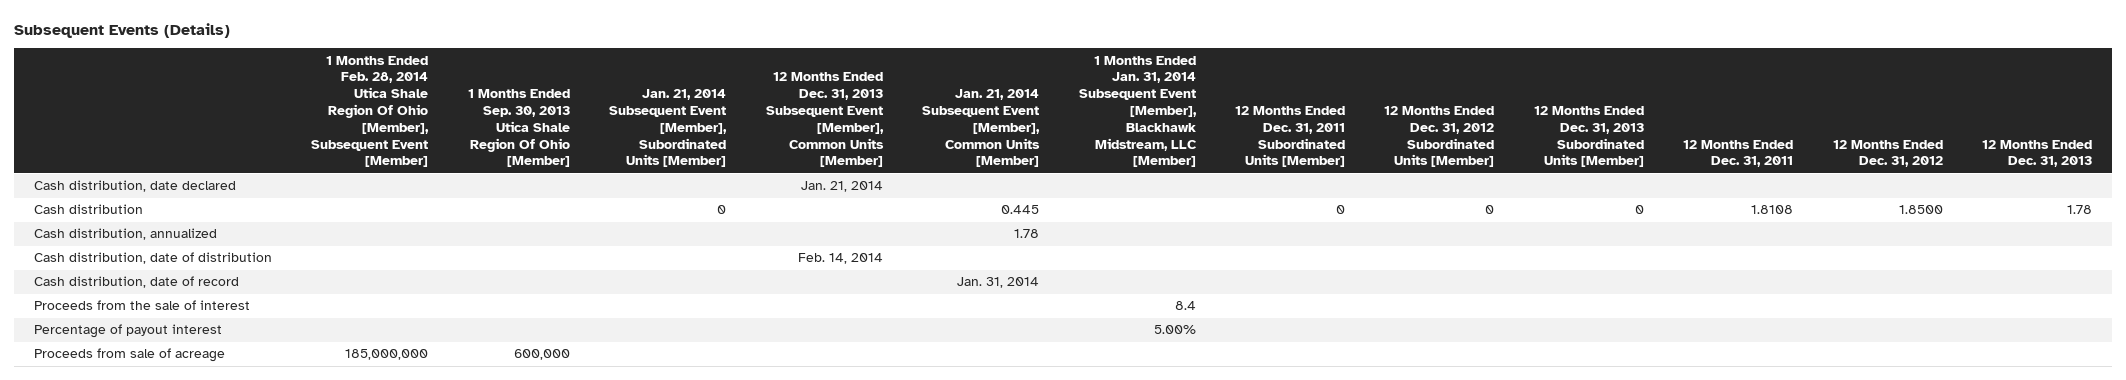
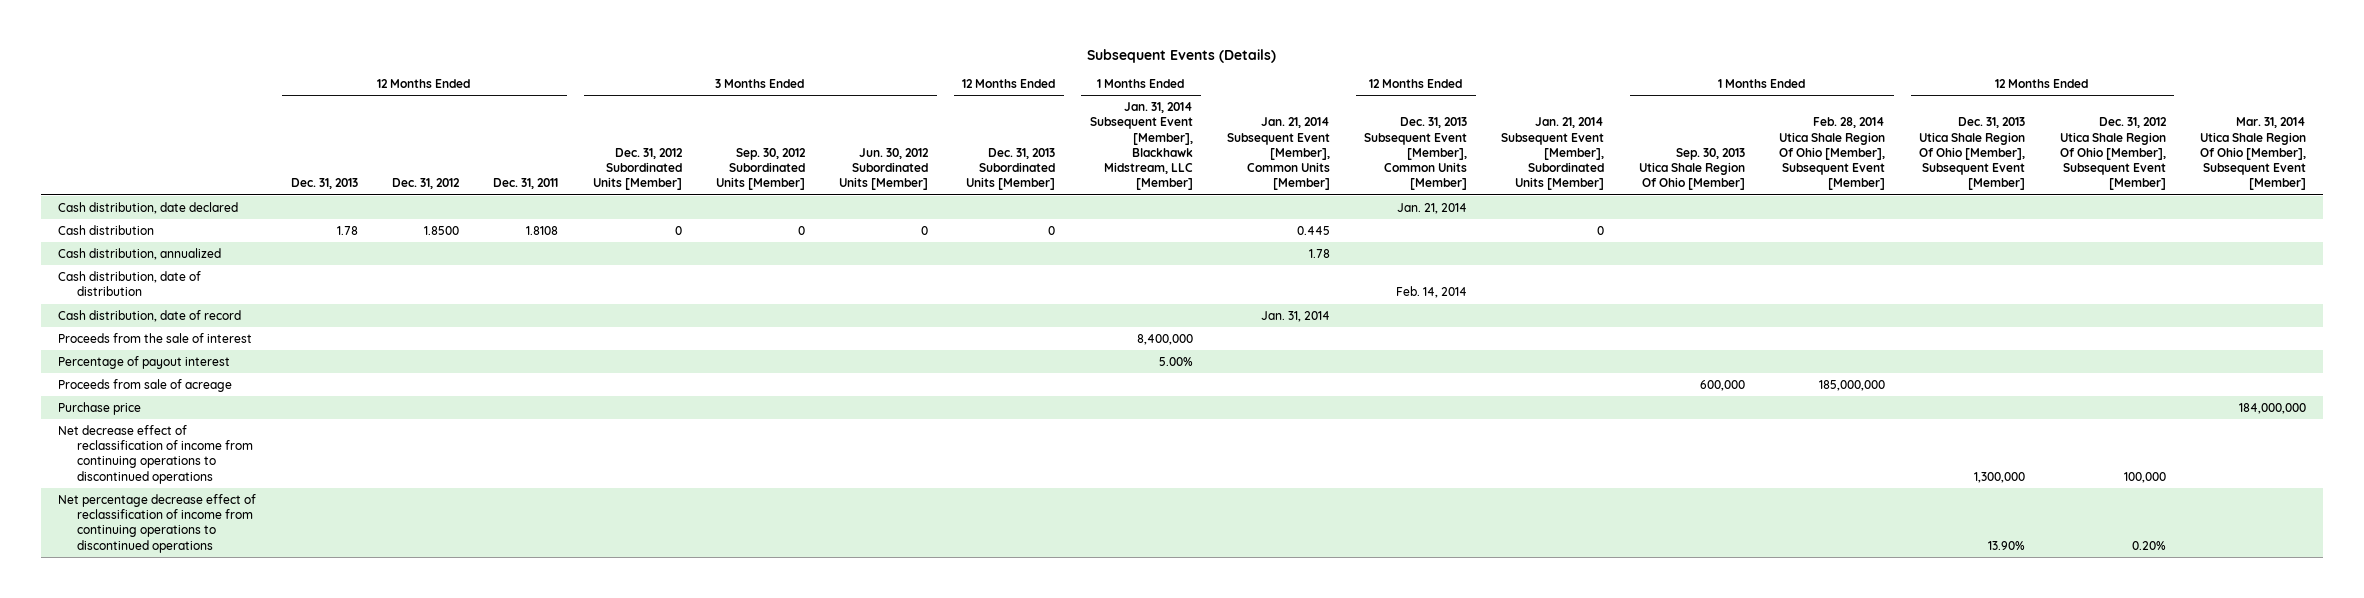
- | 1 Months Ended Feb. 28, 2014 Utica Shale Region Of Ohio [Member], Subsequent Event [Member] | 1 Months Ended Sep. 30, 2013 Utica Shale Region Of Ohio [Member] | Jan. 21, 2014 Subsequent Event [Member], Subordinated Units [Member] | 12 Months Ended Dec. 31, 2013 Subsequent Event [Member], Common Units [Member] | Jan. 21, 2014 Subsequent Event [Member], Common Units [Member] | 1 Months Ended Jan. 31, 2014 Subsequent Event [Member], Blackhawk Midstream, LLC [Member] | 12 Months Ended Dec. 31, 2011 Subordinated Units [Member] | 12 Months Ended Dec. 31, 2012 Subordinated Units [Member] | 12 Months Ended Dec. 31, 2013 Subordinated Units [Member] | 12 Months Ended Dec. 31, 2011 | 12 Months Ended Dec. 31, 2012 | 12 Months Ended Dec. 31, 2013
+ | 12 Months Ended Dec. 31, 2013 | 12 Months Ended Dec. 31, 2012 | 12 Months Ended Dec. 31, 2011 | 3 Months Ended Dec. 31, 2012 Subordinated Units [Member] | 3 Months Ended Sep. 30, 2012 Subordinated Units [Member] | 3 Months Ended Jun. 30, 2012 Subordinated Units [Member] | 12 Months Ended Dec. 31, 2013 Subordinated Units [Member] | 1 Months Ended Jan. 31, 2014 Subsequent Event [Member], Blackhawk Midstream, LLC [Member] | Jan. 21, 2014 Subsequent Event [Member], Common Units [Member] | 12 Months Ended Dec. 31, 2013 Subsequent Event [Member], Common Units [Member] | Jan. 21, 2014 Subsequent Event [Member], Subordinated Units [Member] | 1 Months Ended Sep. 30, 2013 Utica Shale Region Of Ohio [Member] | 1 Months Ended Feb. 28, 2014 Utica Shale Region Of Ohio [Member], Subsequent Event [Member] | 12 Months Ended Dec. 31, 2013 Utica Shale Region Of Ohio [Member], Subsequent Event [Member] | 12 Months Ended Dec. 31, 2012 Utica Shale Region Of Ohio [Member], Subsequent Event [Member] | Mar. 31, 2014 Utica Shale Region Of Ohio [Member], Subsequent Event [Member]
- Proceeds from the sale of interest | | | | | | 8.4 | | | | | |
+ Proceeds from the sale of interest | | | | | | | | 8,400,000 | | | | | | | |
+ Purchase price | | | | | | | | | | | | | | | | 184,000,000
+ Net decrease effect of reclassification of income from continuing operations to discontinued operations | | | | | | | | | | | | | | 1,300,000 | 100,000 |
+ Net percentage decrease effect of reclassification of income from continuing operations to discontinued operations | | | | | | | | | | | | | | 13.90% | 0.20% |

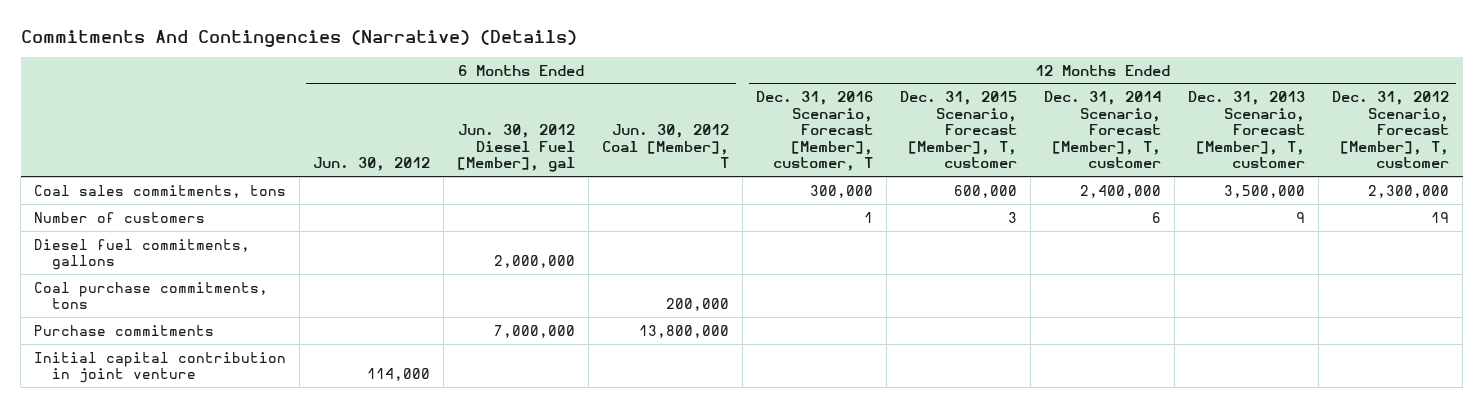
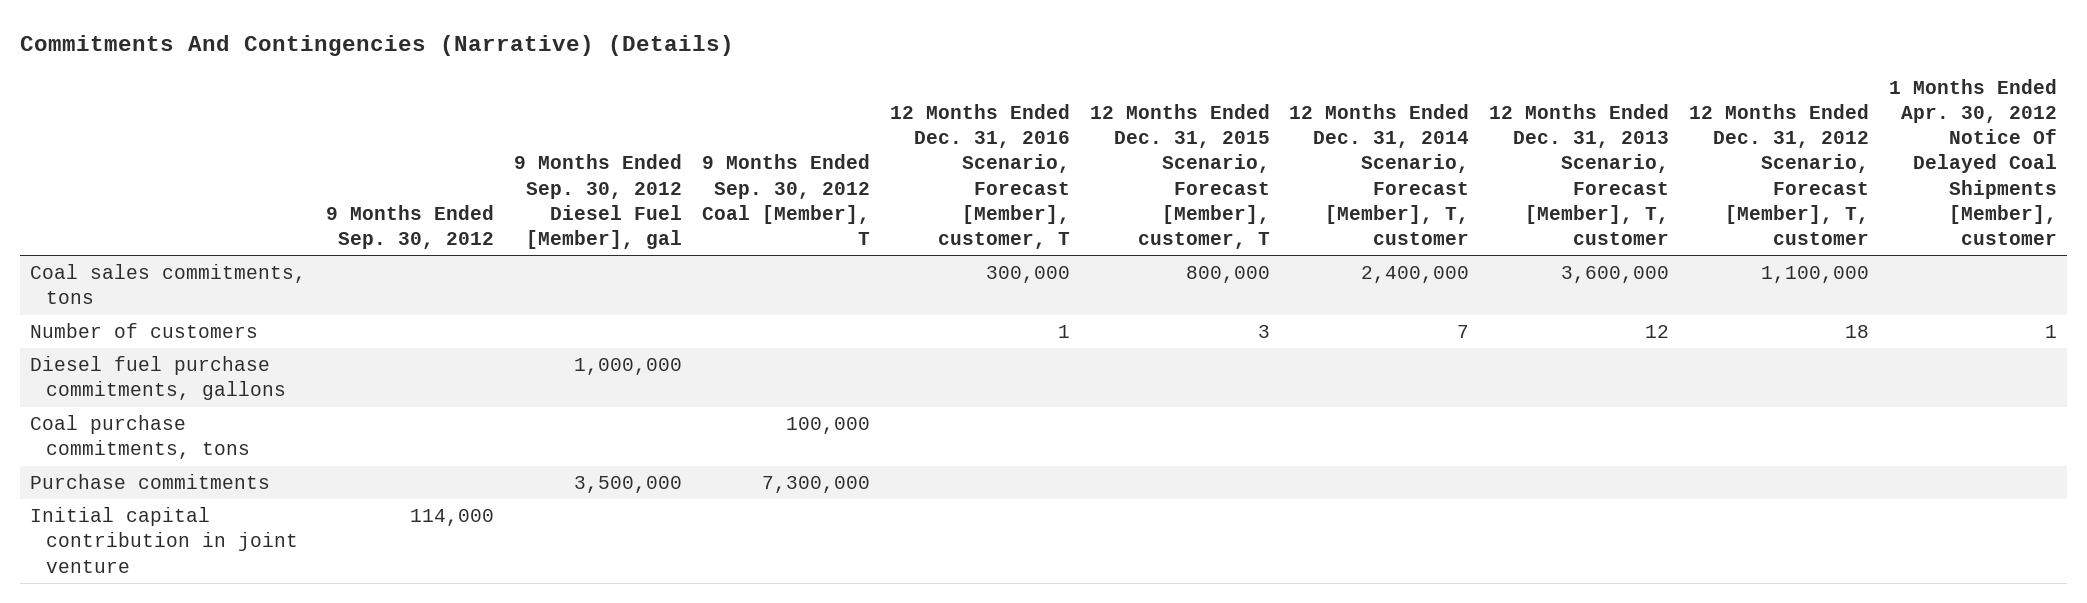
- | 6 Months Ended Jun. 30, 2012 | 6 Months Ended Jun. 30, 2012 Diesel Fuel [Member], gal | 6 Months Ended Jun. 30, 2012 Coal [Member], T | 12 Months Ended Dec. 31, 2016 Scenario, Forecast [Member], customer, T | 12 Months Ended Dec. 31, 2015 Scenario, Forecast [Member], T, customer | 12 Months Ended Dec. 31, 2014 Scenario, Forecast [Member], T, customer | 12 Months Ended Dec. 31, 2013 Scenario, Forecast [Member], T, customer | 12 Months Ended Dec. 31, 2012 Scenario, Forecast [Member], T, customer
+ | 9 Months Ended Sep. 30, 2012 | 9 Months Ended Sep. 30, 2012 Diesel Fuel [Member], gal | 9 Months Ended Sep. 30, 2012 Coal [Member], T | 12 Months Ended Dec. 31, 2016 Scenario, Forecast [Member], customer, T | 12 Months Ended Dec. 31, 2015 Scenario, Forecast [Member], customer, T | 12 Months Ended Dec. 31, 2014 Scenario, Forecast [Member], T, customer | 12 Months Ended Dec. 31, 2013 Scenario, Forecast [Member], T, customer | 12 Months Ended Dec. 31, 2012 Scenario, Forecast [Member], T, customer | 1 Months Ended Apr. 30, 2012 Notice Of Delayed Coal Shipments [Member], customer
- Coal sales commitments, tons | | | | 300,000 | 600,000 | 2,400,000 | 3,500,000 | 2,300,000
- Number of customers | | | | 1 | 3 | 6 | 9 | 19
- Diesel fuel commitments, gallons | | 2,000,000 | | | | | |
+ Coal sales commitments, tons | | | | 300,000 | 800,000 | 2,400,000 | 3,600,000 | 1,100,000 |
+ Number of customers | | | | 1 | 3 | 7 | 12 | 18 | 1
+ Diesel fuel purchase commitments, gallons | | 1,000,000 | | | | | | |

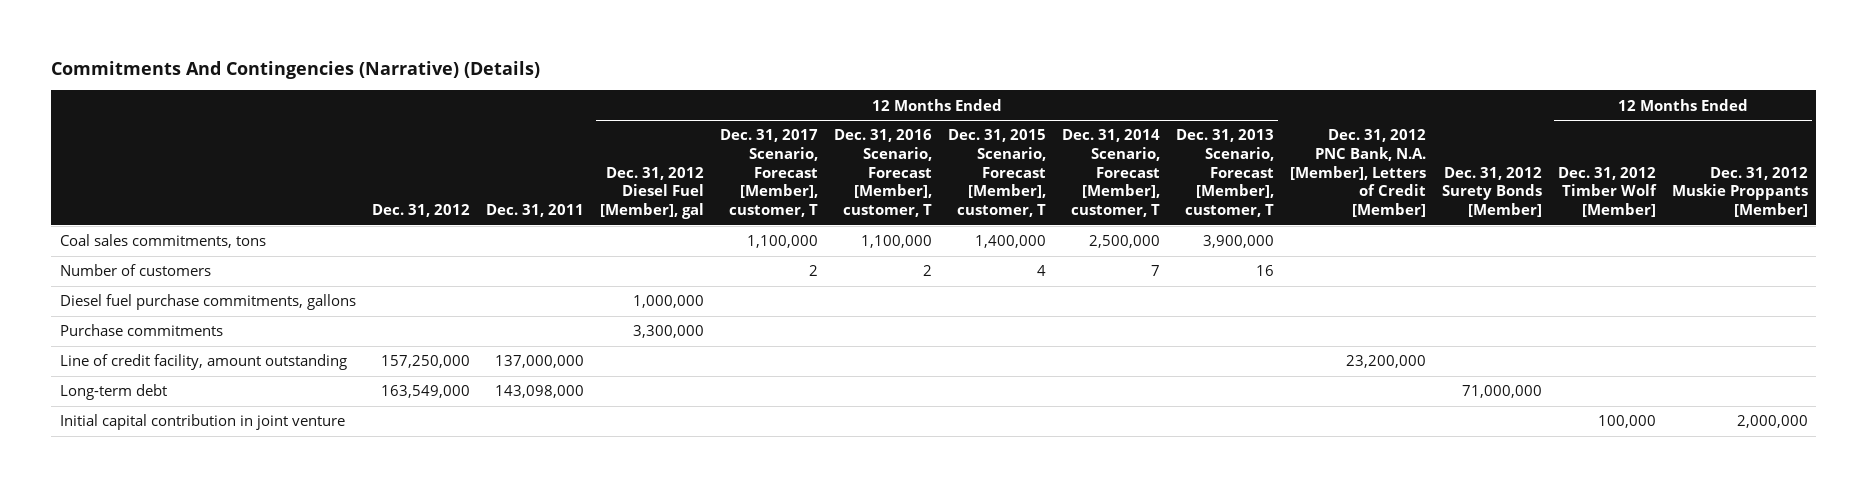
- | 9 Months Ended Sep. 30, 2012 | 9 Months Ended Sep. 30, 2012 Diesel Fuel [Member], gal | 9 Months Ended Sep. 30, 2012 Coal [Member], T | 12 Months Ended Dec. 31, 2016 Scenario, Forecast [Member], customer, T | 12 Months Ended Dec. 31, 2015 Scenario, Forecast [Member], customer, T | 12 Months Ended Dec. 31, 2014 Scenario, Forecast [Member], T, customer | 12 Months Ended Dec. 31, 2013 Scenario, Forecast [Member], T, customer | 12 Months Ended Dec. 31, 2012 Scenario, Forecast [Member], T, customer | 1 Months Ended Apr. 30, 2012 Notice Of Delayed Coal Shipments [Member], customer
+ | Dec. 31, 2012 | Dec. 31, 2011 | 12 Months Ended Dec. 31, 2012 Diesel Fuel [Member], gal | 12 Months Ended Dec. 31, 2017 Scenario, Forecast [Member], customer, T | 12 Months Ended Dec. 31, 2016 Scenario, Forecast [Member], customer, T | 12 Months Ended Dec. 31, 2015 Scenario, Forecast [Member], customer, T | 12 Months Ended Dec. 31, 2014 Scenario, Forecast [Member], customer, T | 12 Months Ended Dec. 31, 2013 Scenario, Forecast [Member], customer, T | Dec. 31, 2012 PNC Bank, N.A. [Member], Letters of Credit [Member] | Dec. 31, 2012 Surety Bonds [Member] | 12 Months Ended Dec. 31, 2012 Timber Wolf [Member] | 12 Months Ended Dec. 31, 2012 Muskie Proppants [Member]
- Coal sales commitments, tons | | | | 300,000 | 800,000 | 2,400,000 | 3,600,000 | 1,100,000 |
- Number of customers | | | | 1 | 3 | 7 | 12 | 18 | 1
+ Coal sales commitments, tons | | | | 1,100,000 | 1,100,000 | 1,400,000 | 2,500,000 | 3,900,000 | | | |
+ Number of customers | | | | 2 | 2 | 4 | 7 | 16 | | | |
- Coal purchase commitments, tons | | | 100,000 | | | | | |
+ Line of credit facility, amount outstanding | 157,250,000 | 137,000,000 | | | | | | | 23,200,000 | | |
+ Long-term debt | 163,549,000 | 143,098,000 | | | | | | | | 71,000,000 | |

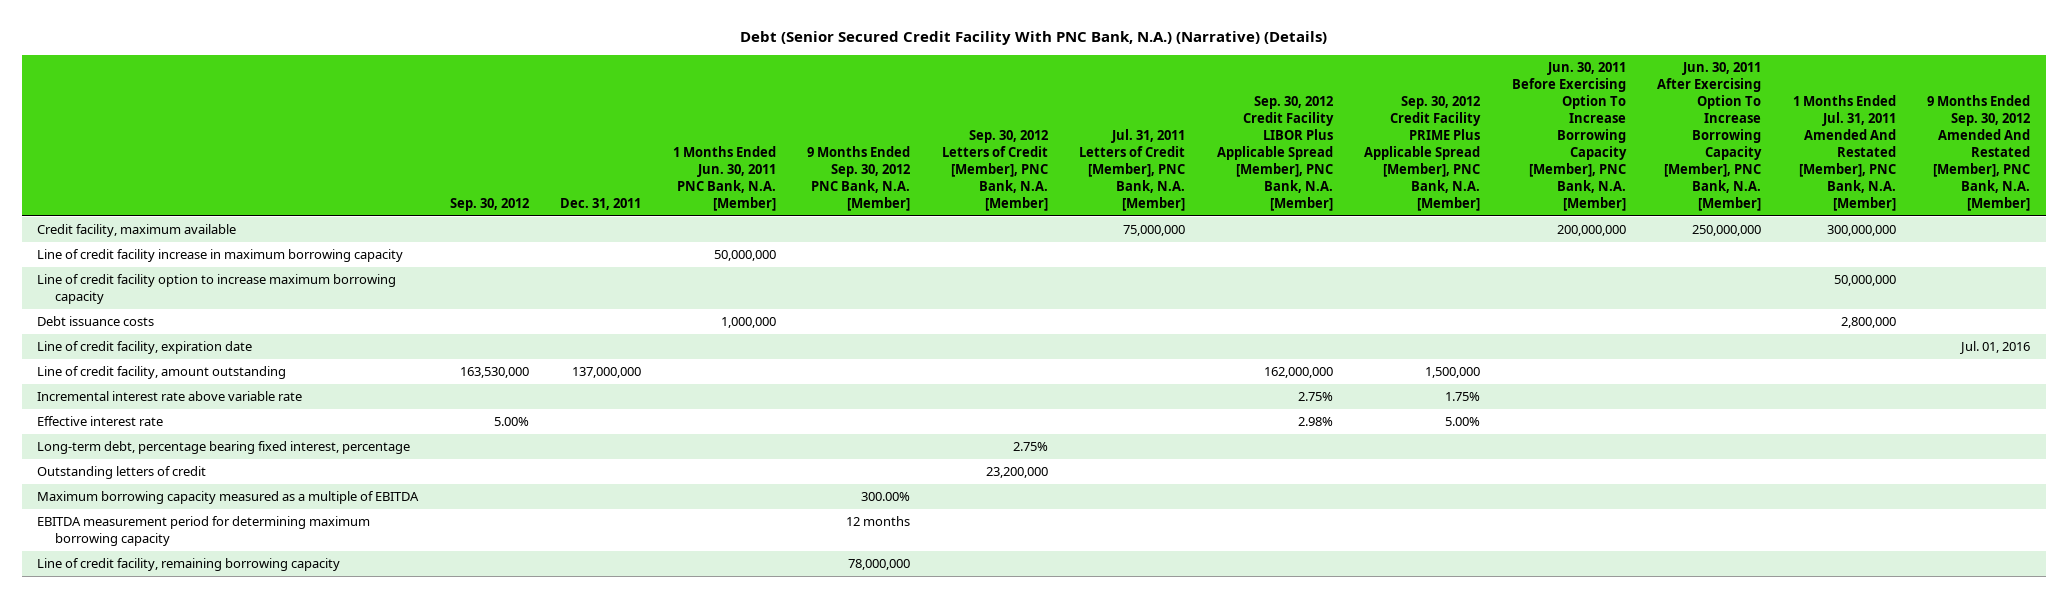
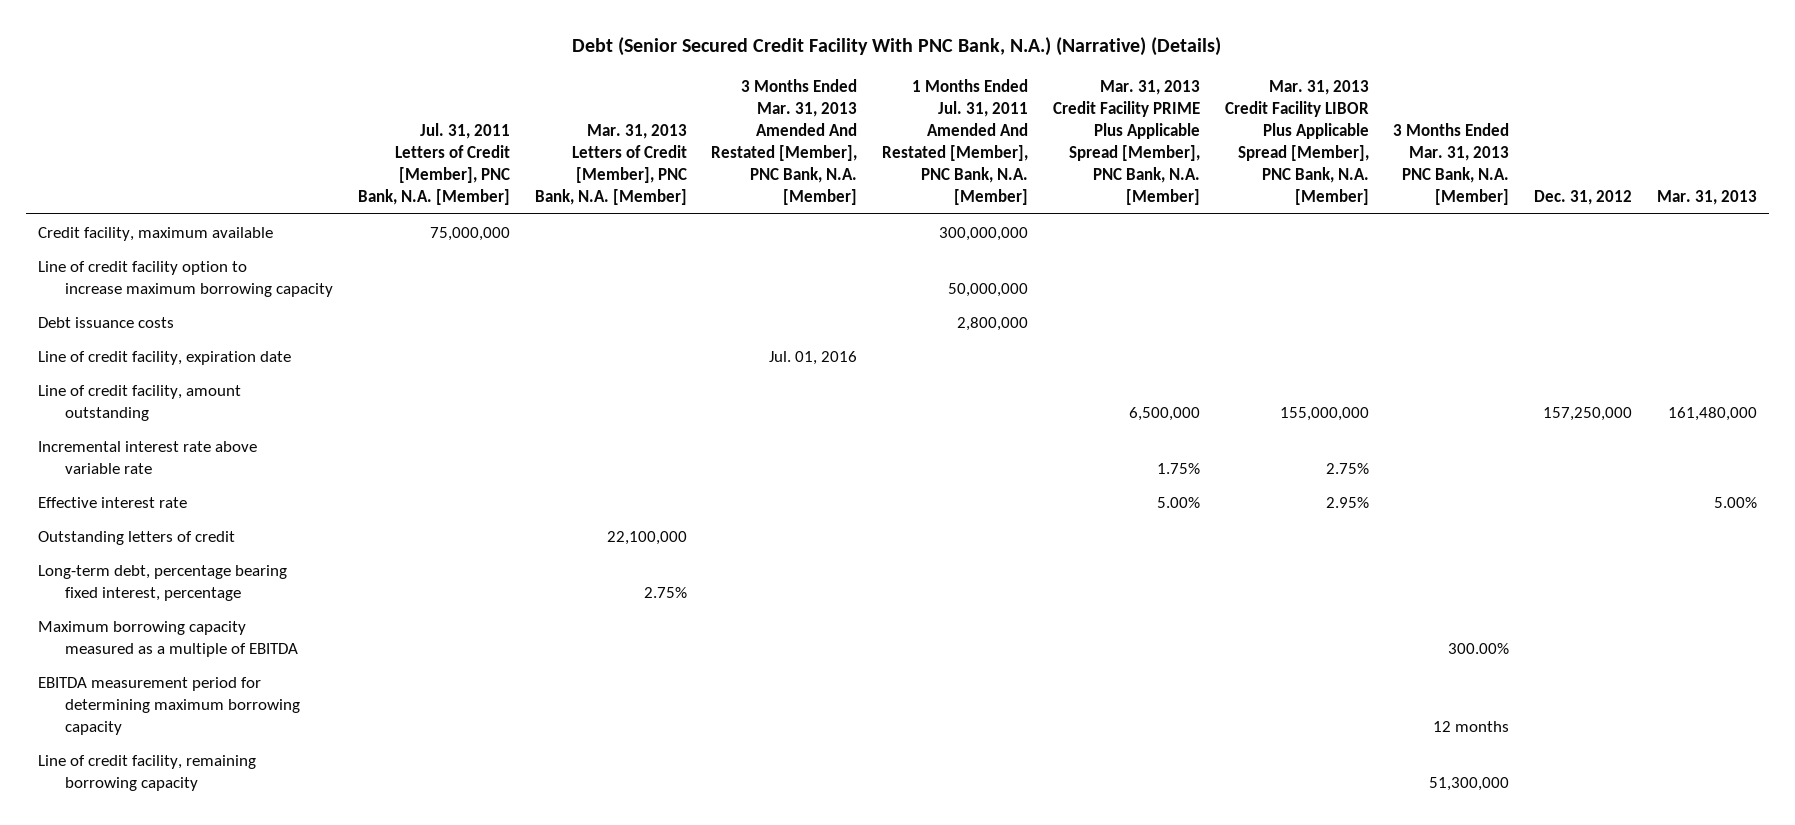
- | Sep. 30, 2012 | Dec. 31, 2011 | 1 Months Ended Jun. 30, 2011 PNC Bank, N.A. [Member] | 9 Months Ended Sep. 30, 2012 PNC Bank, N.A. [Member] | Sep. 30, 2012 Letters of Credit [Member], PNC Bank, N.A. [Member] | Jul. 31, 2011 Letters of Credit [Member], PNC Bank, N.A. [Member] | Sep. 30, 2012 Credit Facility LIBOR Plus Applicable Spread [Member], PNC Bank, N.A. [Member] | Sep. 30, 2012 Credit Facility PRIME Plus Applicable Spread [Member], PNC Bank, N.A. [Member] | Jun. 30, 2011 Before Exercising Option To Increase Borrowing Capacity [Member], PNC Bank, N.A. [Member] | Jun. 30, 2011 After Exercising Option To Increase Borrowing Capacity [Member], PNC Bank, N.A. [Member] | 1 Months Ended Jul. 31, 2011 Amended And Restated [Member], PNC Bank, N.A. [Member] | 9 Months Ended Sep. 30, 2012 Amended And Restated [Member], PNC Bank, N.A. [Member]
+ | Jul. 31, 2011 Letters of Credit [Member], PNC Bank, N.A. [Member] | Mar. 31, 2013 Letters of Credit [Member], PNC Bank, N.A. [Member] | 3 Months Ended Mar. 31, 2013 Amended And Restated [Member], PNC Bank, N.A. [Member] | 1 Months Ended Jul. 31, 2011 Amended And Restated [Member], PNC Bank, N.A. [Member] | Mar. 31, 2013 Credit Facility PRIME Plus Applicable Spread [Member], PNC Bank, N.A. [Member] | Mar. 31, 2013 Credit Facility LIBOR Plus Applicable Spread [Member], PNC Bank, N.A. [Member] | 3 Months Ended Mar. 31, 2013 PNC Bank, N.A. [Member] | Dec. 31, 2012 | Mar. 31, 2013
- Line of credit facility increase in maximum borrowing capacity | | | 50,000,000 | | | | | | | | |
moved down: Long-term debt, percentage bearing fixed interest, percentage | | 2.75% | | | | | | |

